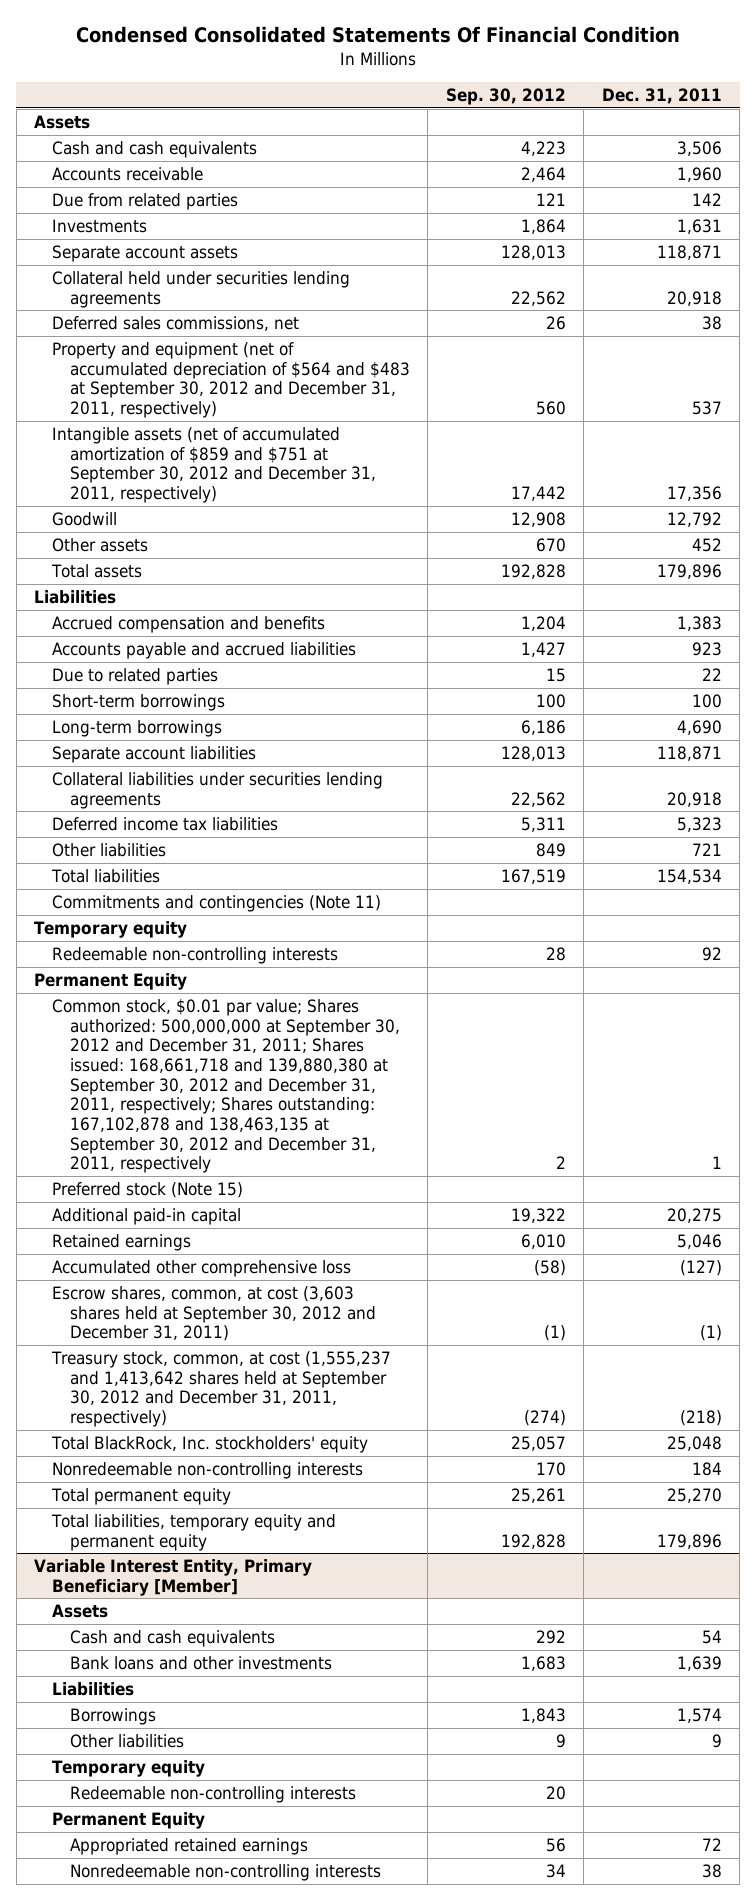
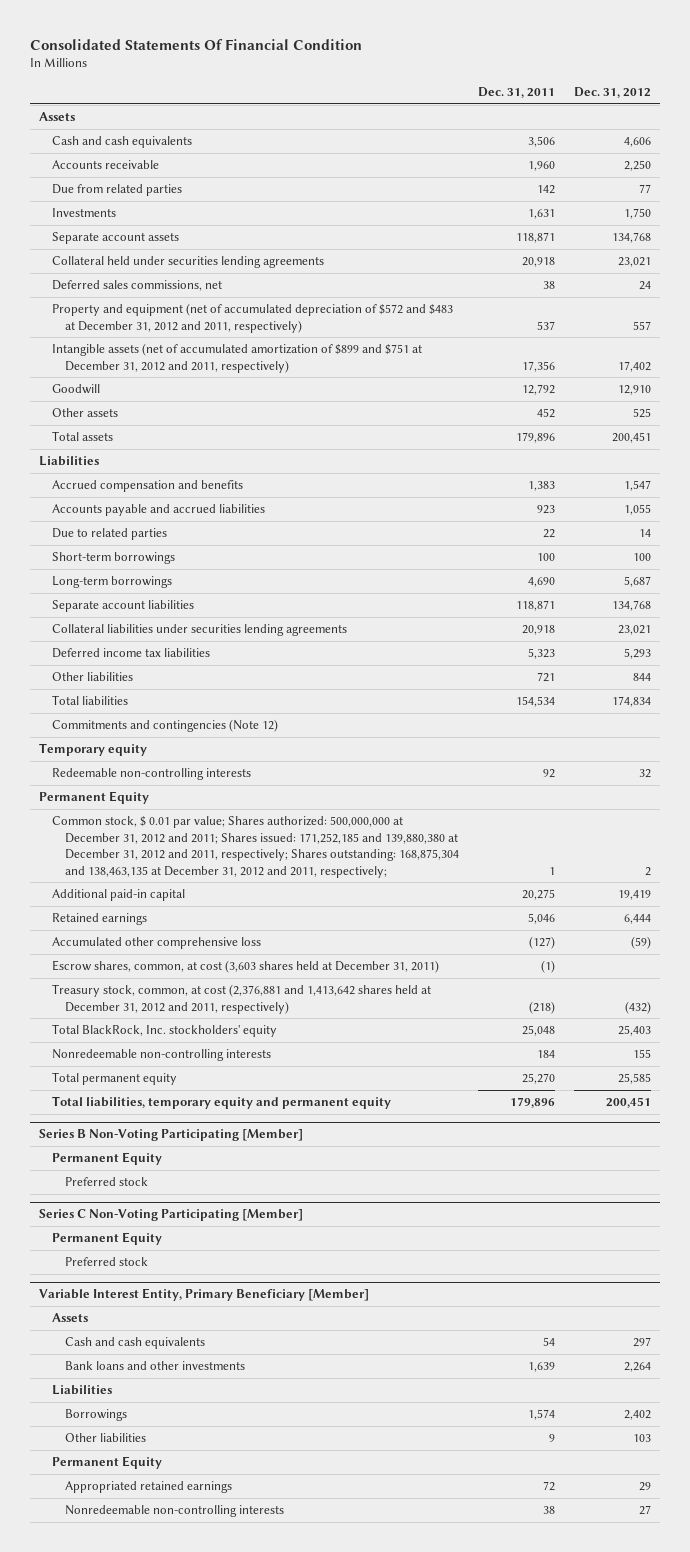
- Condensed Consolidated Statements Of Financial Condition
+ Consolidated Statements Of Financial Condition
- | Sep. 30, 2012 | Dec. 31, 2011
+ | Dec. 31, 2011 | Dec. 31, 2012
- Property and equipment (net of accumulated depreciation of $564 and $483 at September 30, 2012 and December 31, 2011, respectively) | 560 | 537
- Intangible assets (net of accumulated amortization of $859 and $751 at September 30, 2012 and December 31, 2011, respectively) | 17,442 | 17,356
+ Property and equipment (net of accumulated depreciation of $572 and $483 at December 31, 2012 and 2011, respectively) | 537 | 557
+ Intangible assets (net of accumulated amortization of $899 and $751 at December 31, 2012 and 2011, respectively) | 17,356 | 17,402
- Commitments and contingencies (Note 11)
+ Commitments and contingencies (Note 12)
- Common stock, $0.01 par value; Shares authorized: 500,000,000 at September 30, 2012 and December 31, 2011; Shares issued: 168,661,718 and 139,880,380 at September 30, 2012 and December 31, 2011, respectively; Shares outstanding: 167,102,878 and 138,463,135 at September 30, 2012 and December 31, 2011, respectively | 2 | 1
- Preferred stock (Note 15)
+ Common stock, $ 0.01 par value; Shares authorized: 500,000,000 at December 31, 2012 and 2011; Shares issued: 171,252,185 and 139,880,380 at December 31, 2012 and 2011, respectively; Shares outstanding: 168,875,304 and 138,463,135 at December 31, 2012 and 2011, respectively; | 1 | 2
- Escrow shares, common, at cost (3,603 shares held at September 30, 2012 and December 31, 2011) | (1) | (1)
- Treasury stock, common, at cost (1,555,237 and 1,413,642 shares held at September 30, 2012 and December 31, 2011, respectively) | (274) | (218)
+ Escrow shares, common, at cost (3,603 shares held at December 31, 2011) | (1) |
+ Treasury stock, common, at cost (2,376,881 and 1,413,642 shares held at December 31, 2012 and 2011, respectively) | (218) | (432)
+ Series B Non-Voting Participating [Member]
+ Permanent Equity
+ Preferred stock
+ Series C Non-Voting Participating [Member]
+ Permanent Equity
+ Preferred stock
@ Variable Interest Entity, Primary Beneficiary [Member]
- Temporary equity
- Redeemable non-controlling interests | 20 |

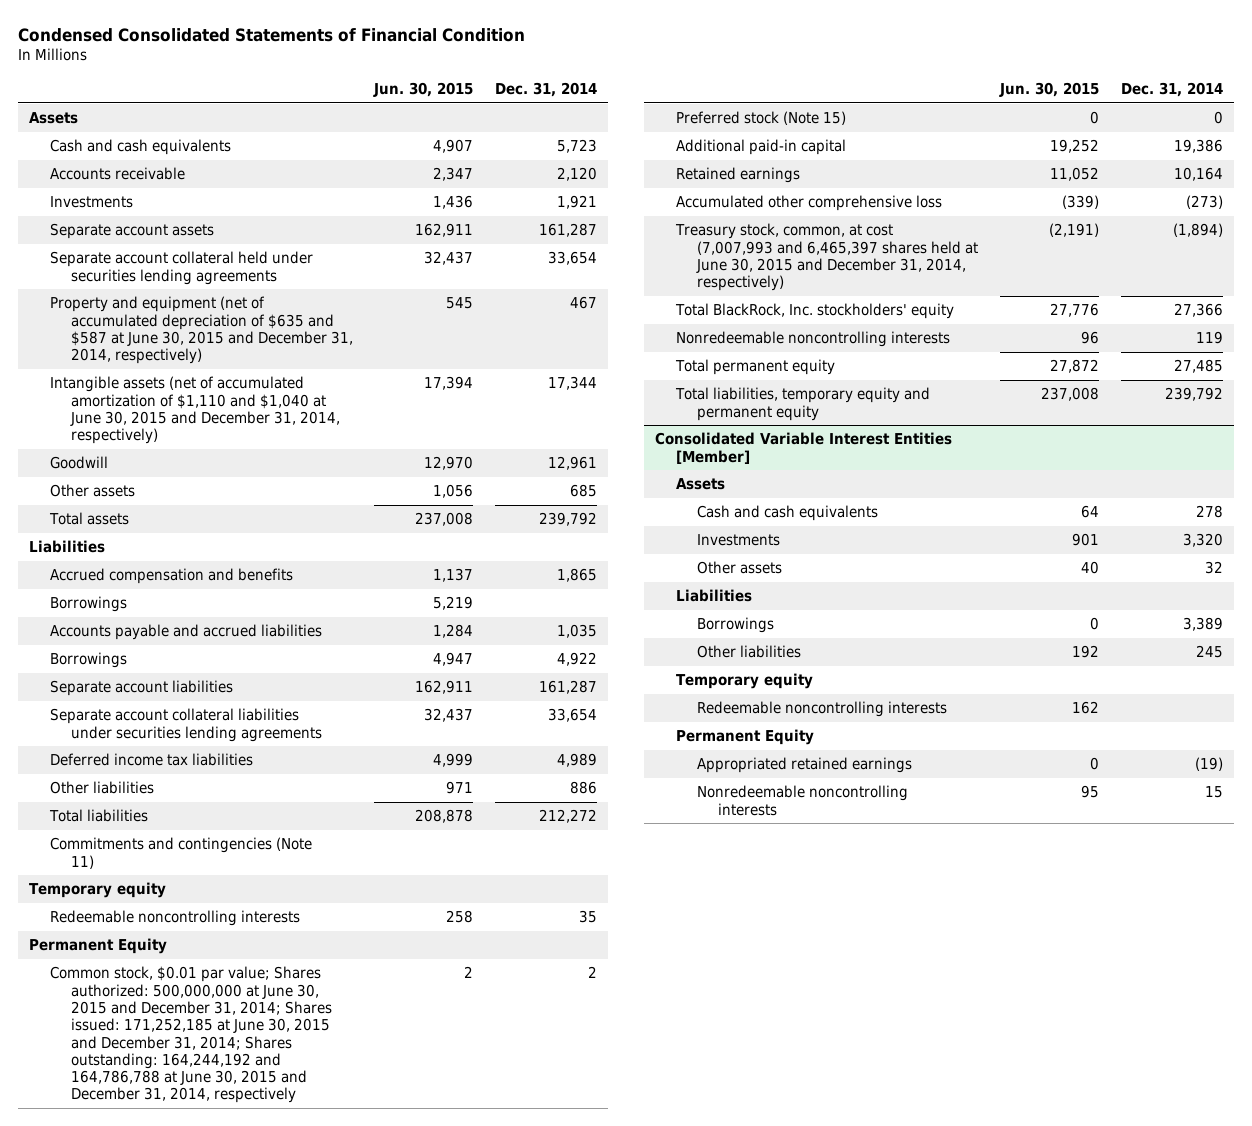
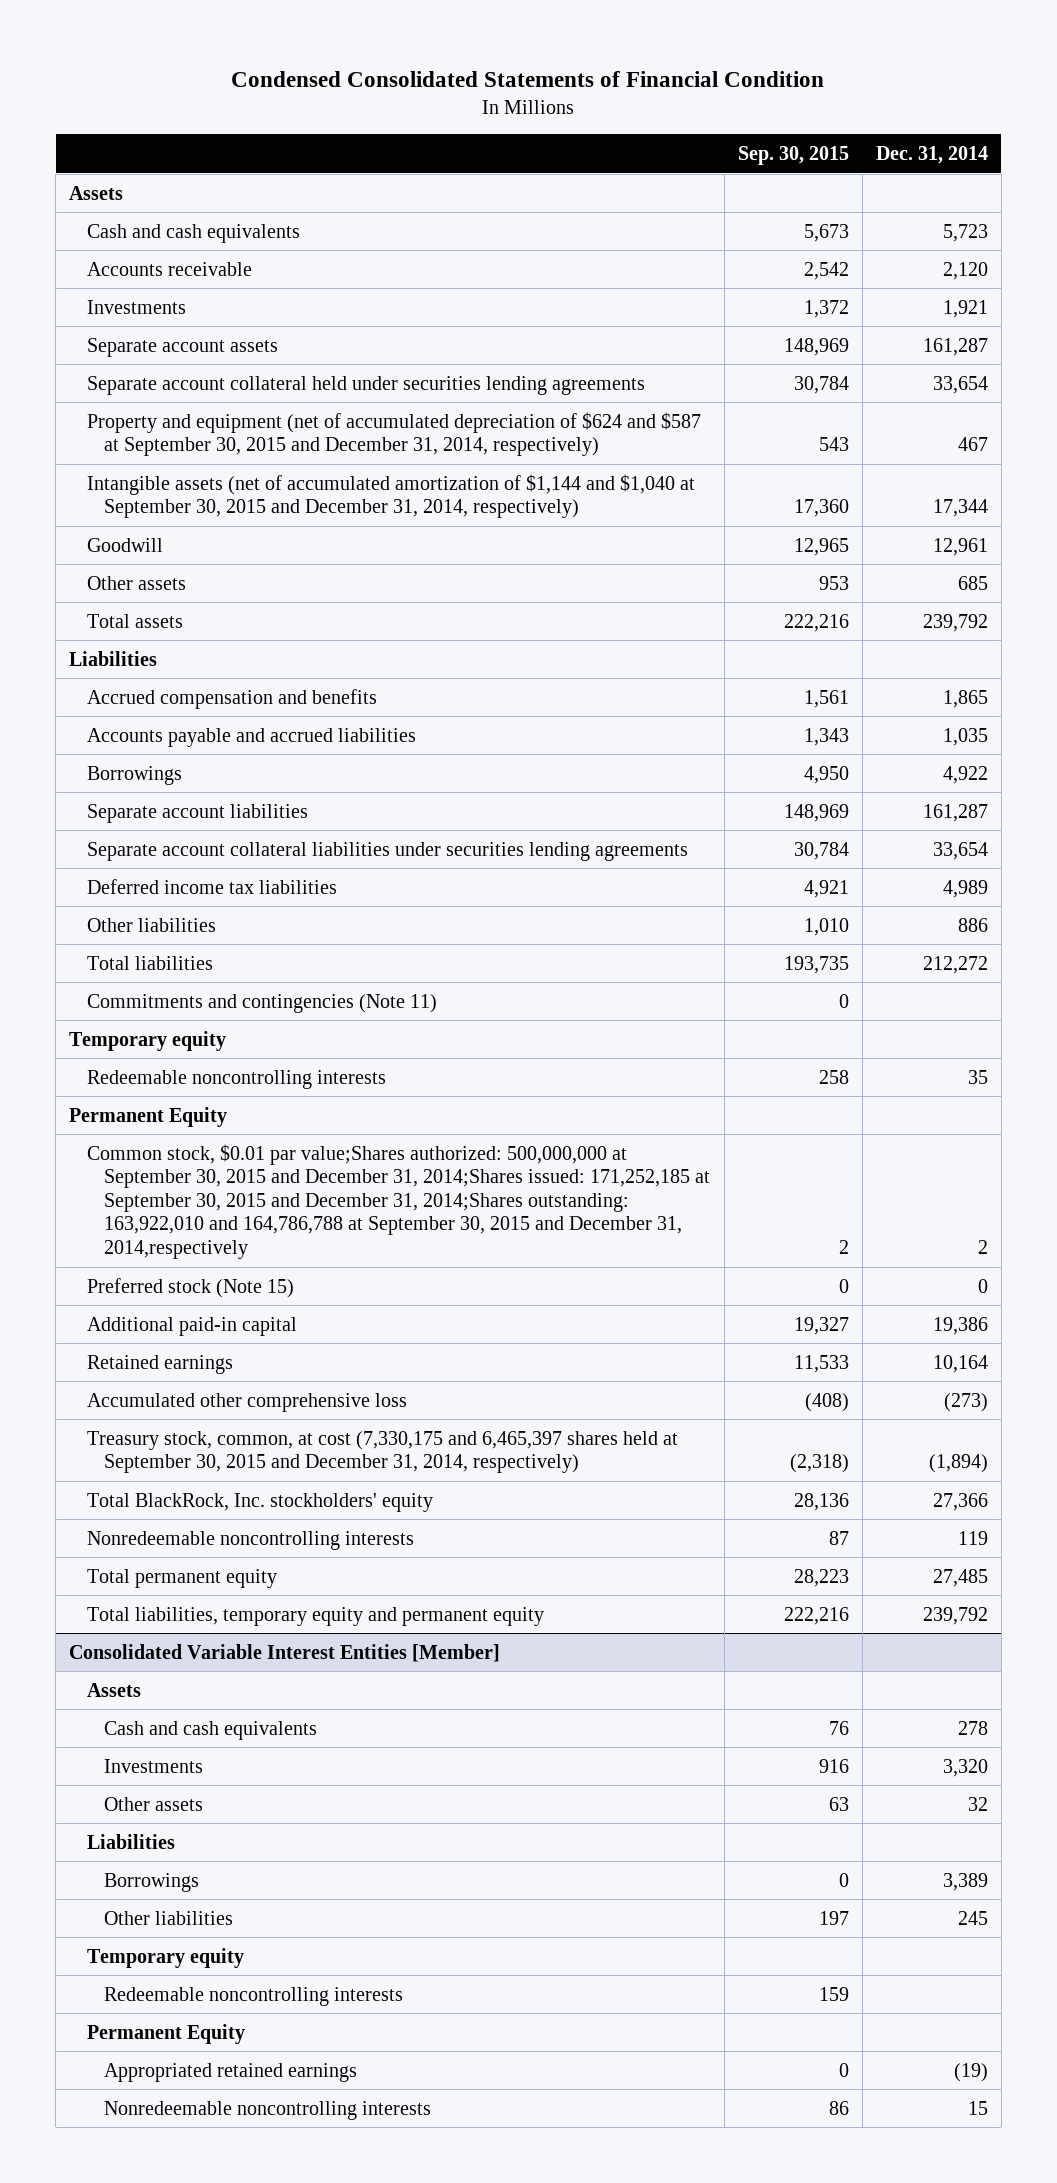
- | Jun. 30, 2015 | Dec. 31, 2014
+ | Sep. 30, 2015 | Dec. 31, 2014
- Property and equipment (net of accumulated depreciation of $635 and $587 at June 30, 2015 and December 31, 2014, respectively) | 545 | 467
- Intangible assets (net of accumulated amortization of $1,110 and $1,040 at June 30, 2015 and December 31, 2014, respectively) | 17,394 | 17,344
+ Property and equipment (net of accumulated depreciation of $624 and $587 at September 30, 2015 and December 31, 2014, respectively) | 543 | 467
+ Intangible assets (net of accumulated amortization of $1,144 and $1,040 at September 30, 2015 and December 31, 2014, respectively) | 17,360 | 17,344
- Borrowings | 5,219 |
- Common stock, $0.01 par value; Shares authorized: 500,000,000 at June 30, 2015 and December 31, 2014; Shares issued: 171,252,185 at June 30, 2015 and December 31, 2014; Shares outstanding: 164,244,192 and 164,786,788 at June 30, 2015 and December 31, 2014, respectively | 2 | 2
+ Common stock, $0.01 par value;Shares authorized: 500,000,000 at September 30, 2015 and December 31, 2014;Shares issued: 171,252,185 at September 30, 2015 and December 31, 2014;Shares outstanding: 163,922,010 and 164,786,788 at September 30, 2015 and December 31, 2014,respectively | 2 | 2
- Treasury stock, common, at cost (7,007,993 and 6,465,397 shares held at June 30, 2015 and December 31, 2014, respectively) | (2,191) | (1,894)
+ Treasury stock, common, at cost (7,330,175 and 6,465,397 shares held at September 30, 2015 and December 31, 2014, respectively) | (2,318) | (1,894)

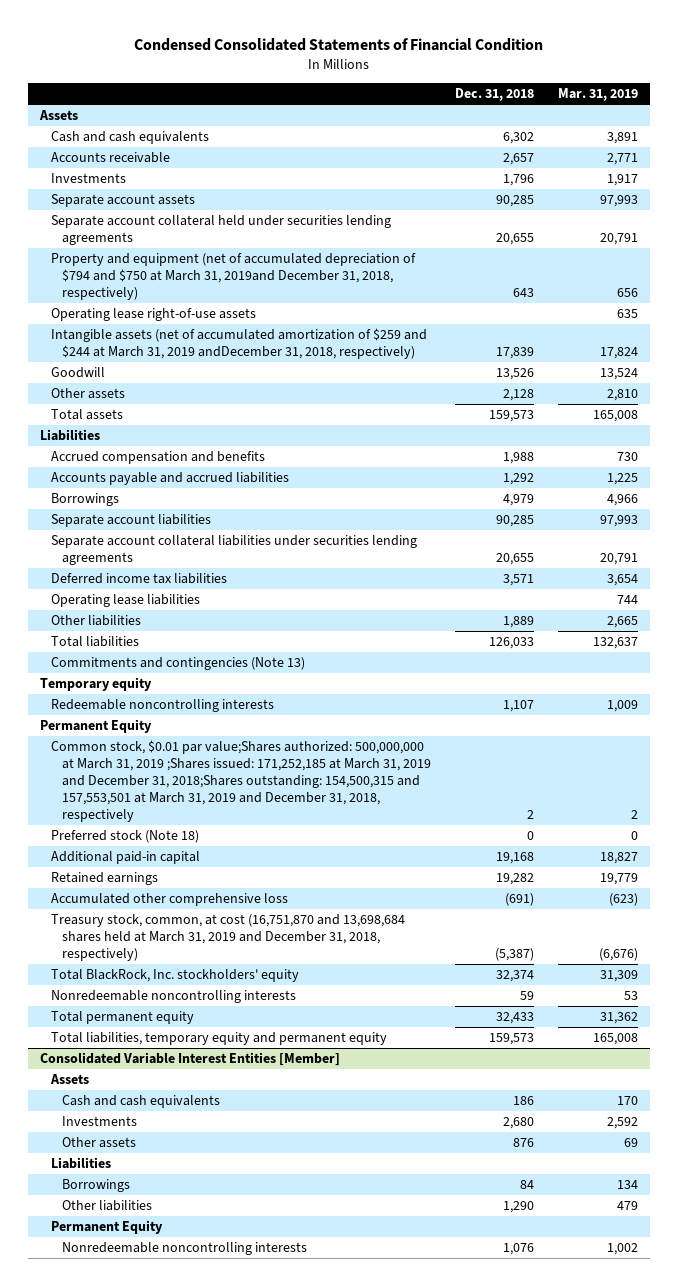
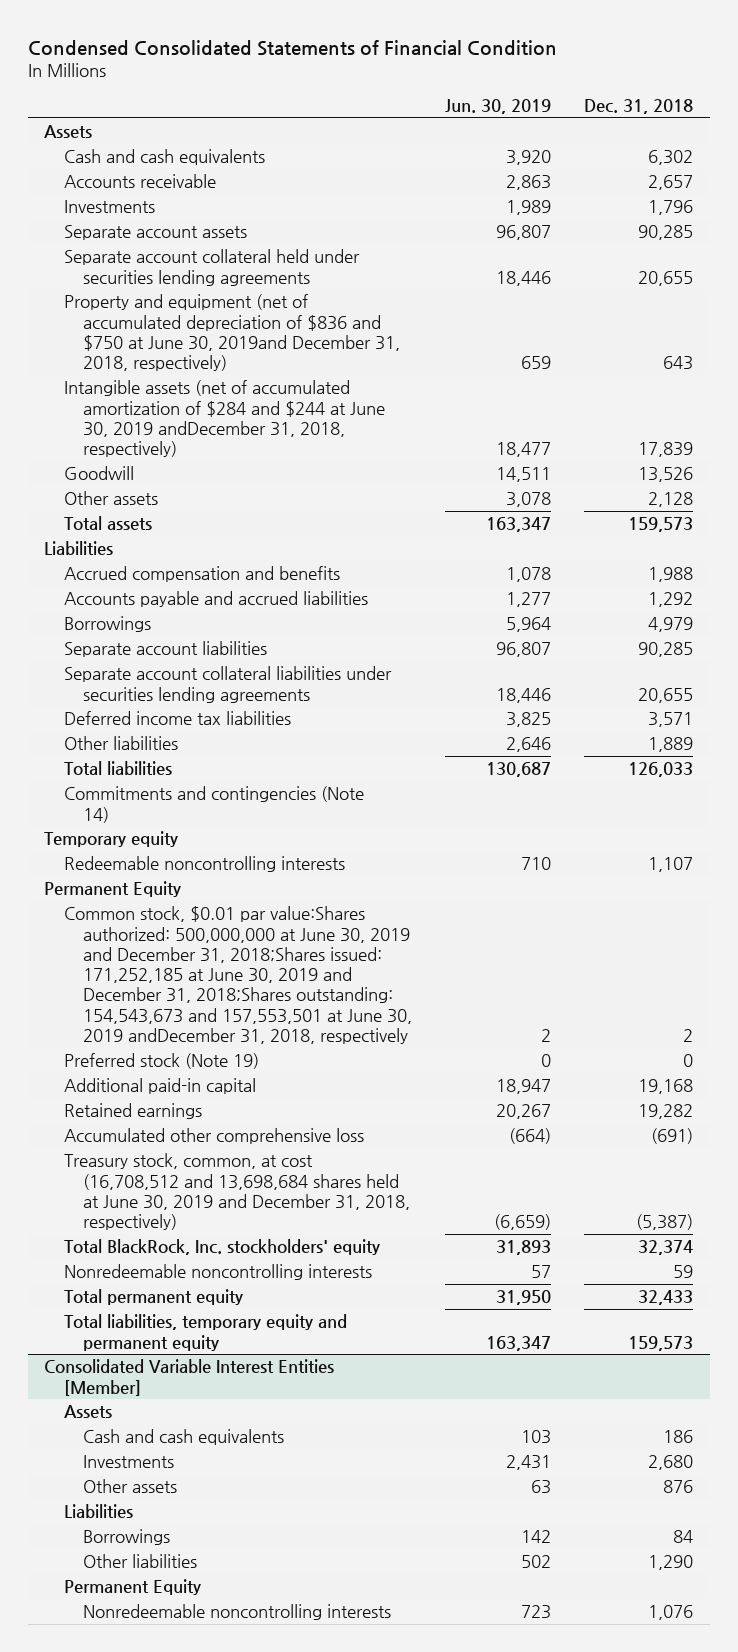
- | Dec. 31, 2018 | Mar. 31, 2019
+ | Jun. 30, 2019 | Dec. 31, 2018
- Property and equipment (net of accumulated depreciation of $794 and $750 at March 31, 2019and December 31, 2018, respectively) | 643 | 656
- Operating lease right-of-use assets | | 635
- Intangible assets (net of accumulated amortization of $259 and $244 at March 31, 2019 andDecember 31, 2018, respectively) | 17,839 | 17,824
+ Property and equipment (net of accumulated depreciation of $836 and $750 at June 30, 2019and December 31, 2018, respectively) | 659 | 643
+ Intangible assets (net of accumulated amortization of $284 and $244 at June 30, 2019 andDecember 31, 2018, respectively) | 18,477 | 17,839
- Operating lease liabilities | | 744
- Commitments and contingencies (Note 13)
+ Commitments and contingencies (Note 14)
- Common stock, $0.01 par value;Shares authorized: 500,000,000 at March 31, 2019 ;Shares issued: 171,252,185 at March 31, 2019 and December 31, 2018;Shares outstanding: 154,500,315 and 157,553,501 at March 31, 2019 and December 31, 2018, respectively | 2 | 2
- Preferred stock (Note 18) | 0 | 0
+ Common stock, $0.01 par value:Shares authorized: 500,000,000 at June 30, 2019 and December 31, 2018;Shares issued: 171,252,185 at June 30, 2019 and December 31, 2018;Shares outstanding: 154,543,673 and 157,553,501 at June 30, 2019 andDecember 31, 2018, respectively | 2 | 2
+ Preferred stock (Note 19) | 0 | 0
- Treasury stock, common, at cost (16,751,870 and 13,698,684 shares held at March 31, 2019 and December 31, 2018, respectively) | (5,387) | (6,676)
+ Treasury stock, common, at cost (16,708,512 and 13,698,684 shares held at June 30, 2019 and December 31, 2018, respectively) | (6,659) | (5,387)

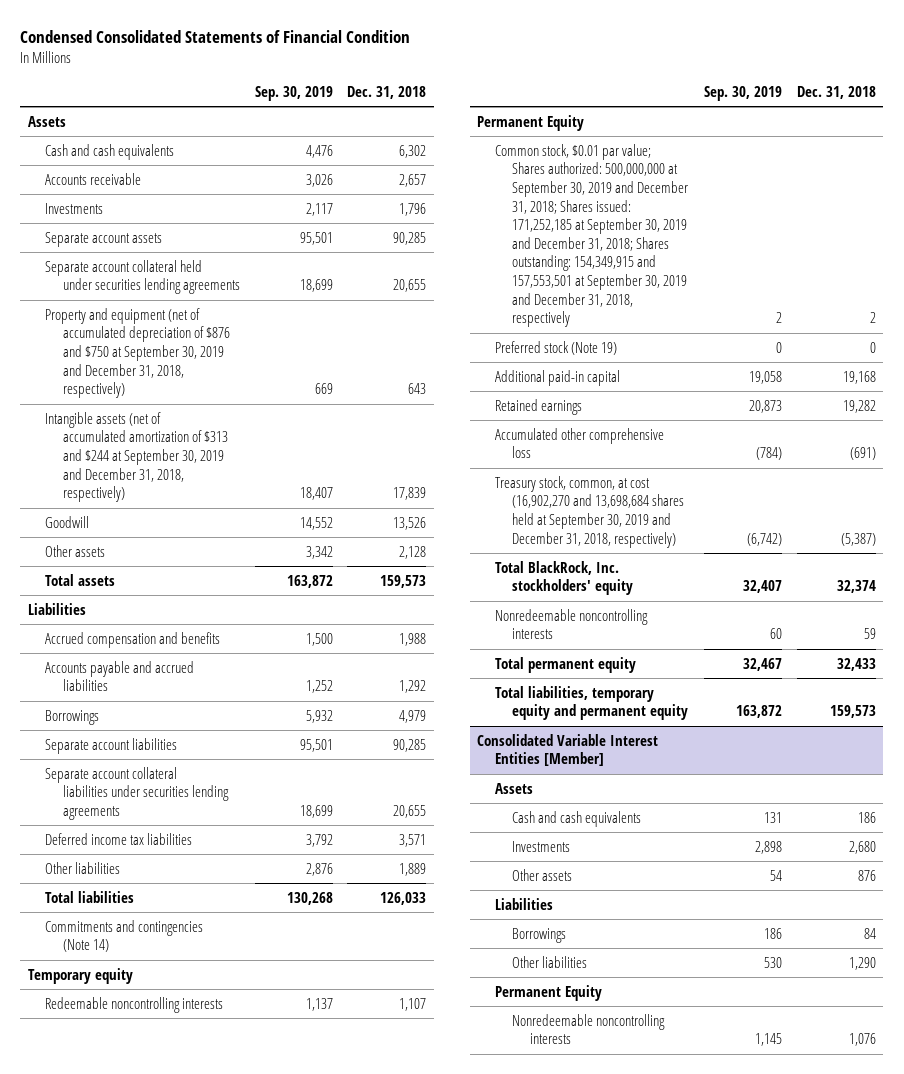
- | Jun. 30, 2019 | Dec. 31, 2018
+ | Sep. 30, 2019 | Dec. 31, 2018
- Property and equipment (net of accumulated depreciation of $836 and $750 at June 30, 2019and December 31, 2018, respectively) | 659 | 643
- Intangible assets (net of accumulated amortization of $284 and $244 at June 30, 2019 andDecember 31, 2018, respectively) | 18,477 | 17,839
+ Property and equipment (net of accumulated depreciation of $876 and $750 at September 30, 2019 and December 31, 2018, respectively) | 669 | 643
+ Intangible assets (net of accumulated amortization of $313 and $244 at September 30, 2019 and December 31, 2018, respectively) | 18,407 | 17,839
- Common stock, $0.01 par value:Shares authorized: 500,000,000 at June 30, 2019 and December 31, 2018;Shares issued: 171,252,185 at June 30, 2019 and December 31, 2018;Shares outstanding: 154,543,673 and 157,553,501 at June 30, 2019 andDecember 31, 2018, respectively | 2 | 2
+ Common stock, $0.01 par value; Shares authorized: 500,000,000 at September 30, 2019 and December 31, 2018; Shares issued: 171,252,185 at September 30, 2019 and December 31, 2018; Shares outstanding: 154,349,915 and 157,553,501 at September 30, 2019 and December 31, 2018, respectively | 2 | 2
- Treasury stock, common, at cost (16,708,512 and 13,698,684 shares held at June 30, 2019 and December 31, 2018, respectively) | (6,659) | (5,387)
+ Treasury stock, common, at cost (16,902,270 and 13,698,684 shares held at September 30, 2019 and December 31, 2018, respectively) | (6,742) | (5,387)

